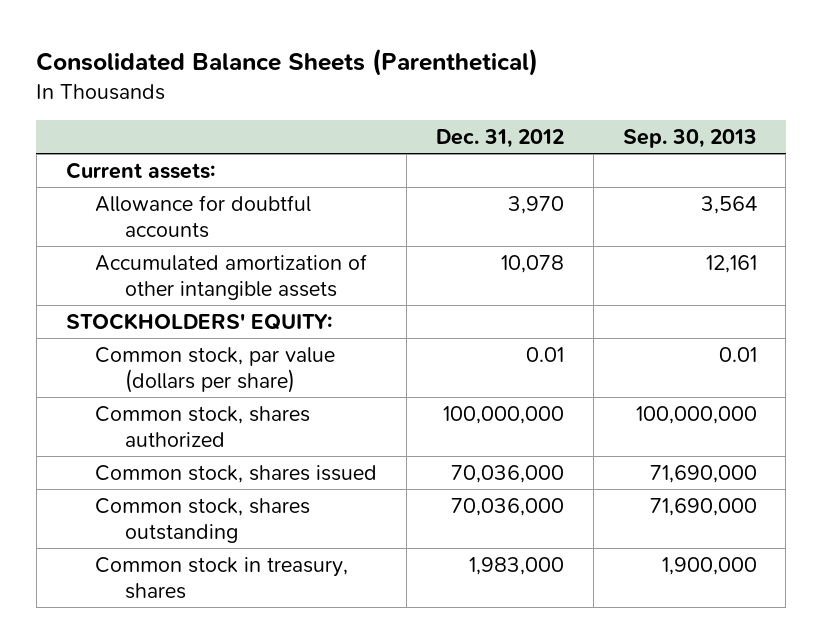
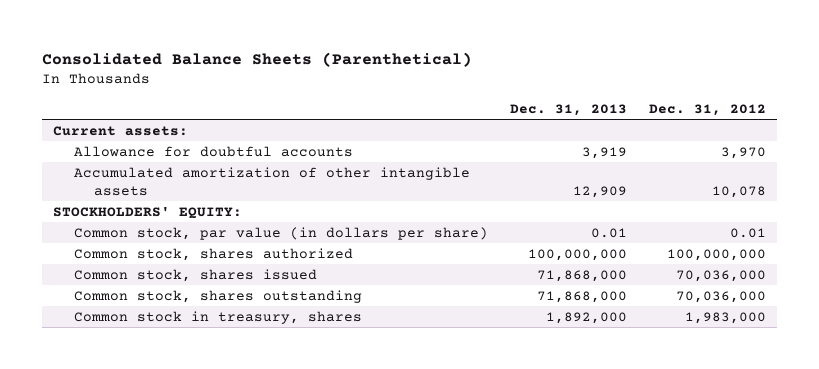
- | Dec. 31, 2012 | Sep. 30, 2013
+ | Dec. 31, 2013 | Dec. 31, 2012
- Common stock, par value (dollars per share) | 0.01 | 0.01
+ Common stock, par value (in dollars per share) | 0.01 | 0.01

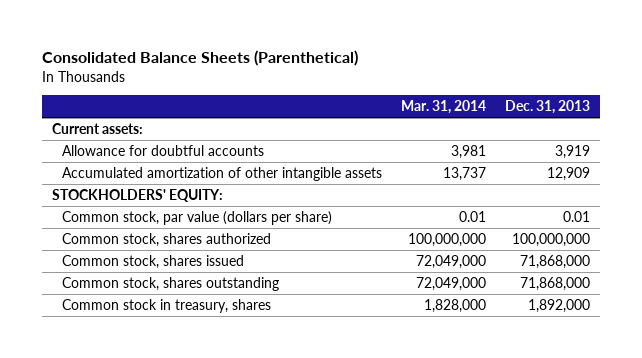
- | Dec. 31, 2013 | Dec. 31, 2012
+ | Mar. 31, 2014 | Dec. 31, 2013
- Common stock, par value (in dollars per share) | 0.01 | 0.01
+ Common stock, par value (dollars per share) | 0.01 | 0.01

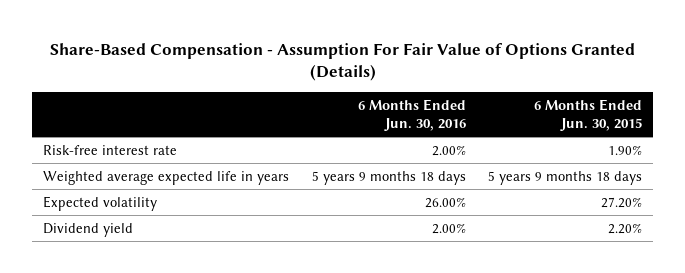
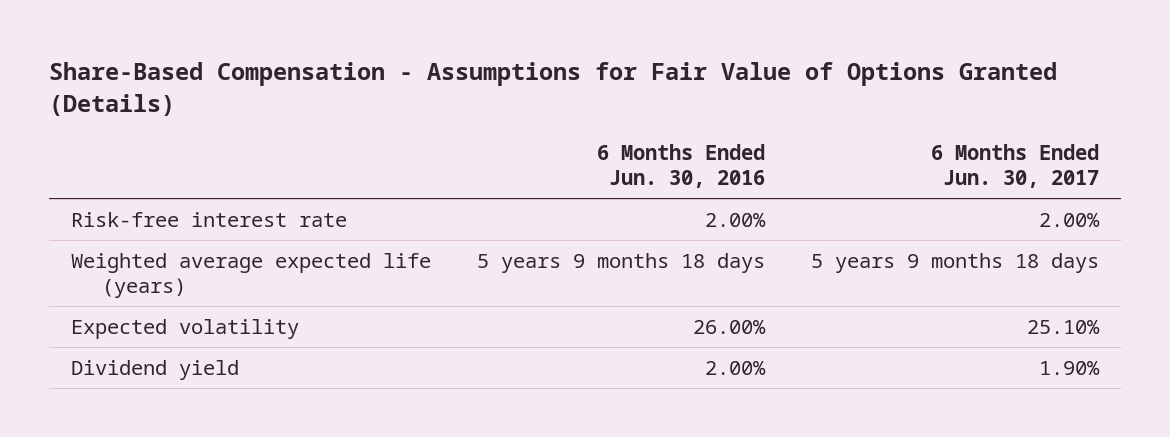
- Share-Based Compensation - Assumption For Fair Value of Options Granted (Details)
+ Share-Based Compensation - Assumptions for Fair Value of Options Granted (Details)
- | 6 Months Ended Jun. 30, 2016 | 6 Months Ended Jun. 30, 2015
+ | 6 Months Ended Jun. 30, 2016 | 6 Months Ended Jun. 30, 2017
- Weighted average expected life in years | 5 years 9 months 18 days | 5 years 9 months 18 days
+ Weighted average expected life (years) | 5 years 9 months 18 days | 5 years 9 months 18 days

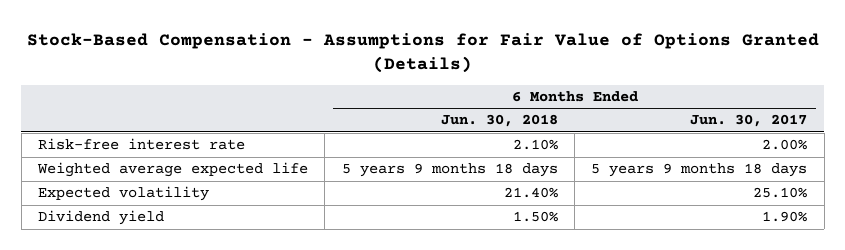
- Share-Based Compensation - Assumptions for Fair Value of Options Granted (Details)
+ Stock-Based Compensation - Assumptions for Fair Value of Options Granted (Details)
- | 6 Months Ended Jun. 30, 2016 | 6 Months Ended Jun. 30, 2017
+ | 6 Months Ended Jun. 30, 2018 | 6 Months Ended Jun. 30, 2017
- Weighted average expected life (years) | 5 years 9 months 18 days | 5 years 9 months 18 days
+ Weighted average expected life | 5 years 9 months 18 days | 5 years 9 months 18 days

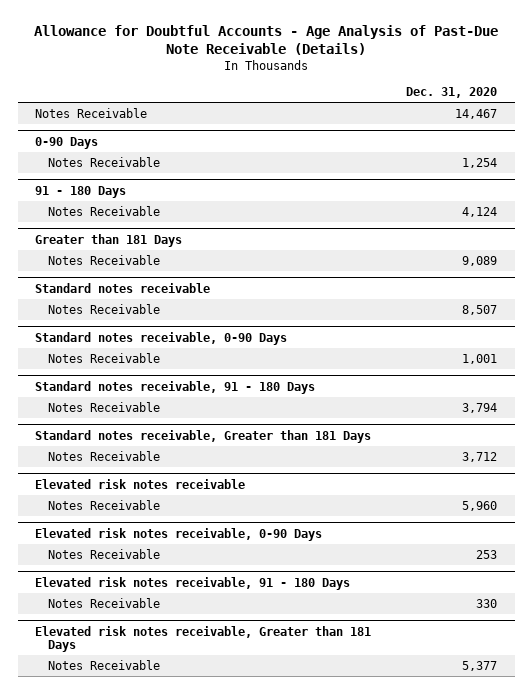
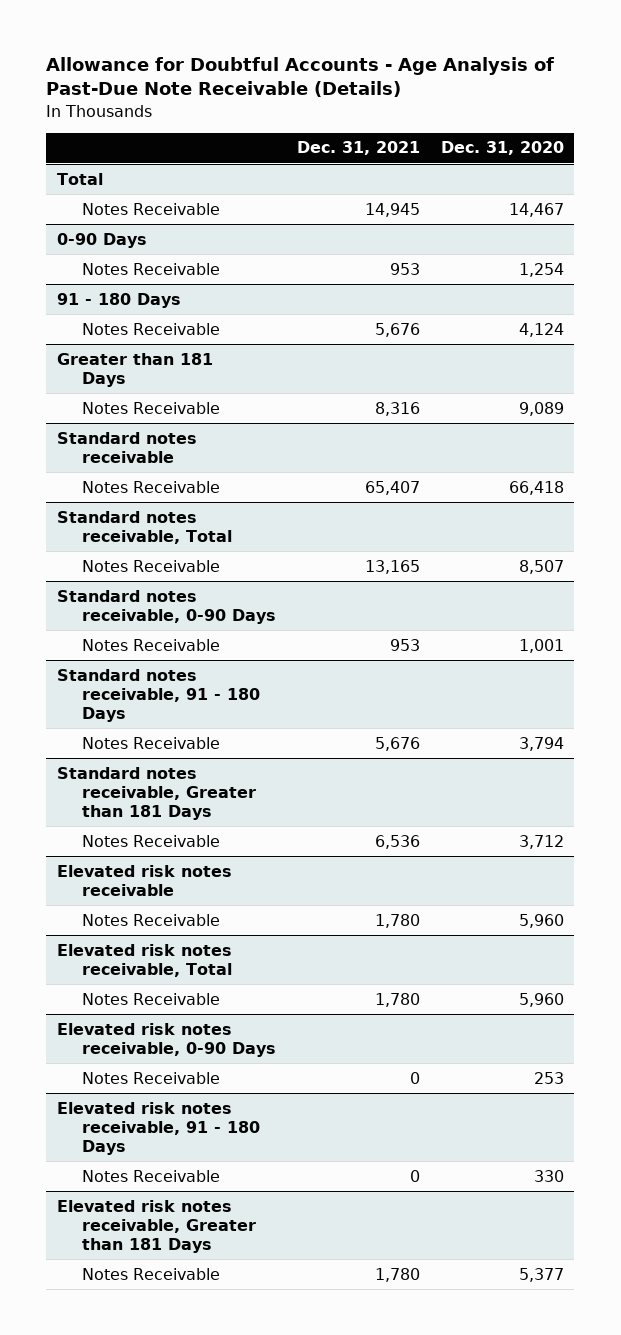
- | Dec. 31, 2020
+ | Dec. 31, 2021 | Dec. 31, 2020
+ Total
@ Standard notes receivable
+ Notes Receivable | 65,407 | 66,418
+ Standard notes receivable, Total
+ Elevated risk notes receivable, Total
+ Notes Receivable | 1,780 | 5,960

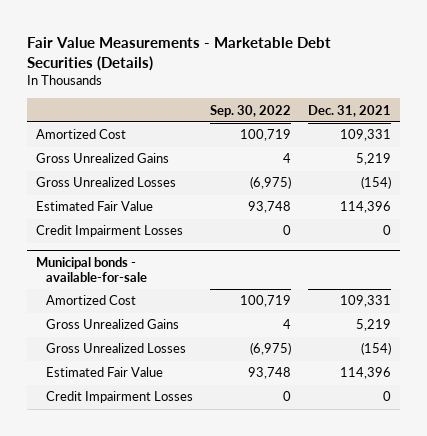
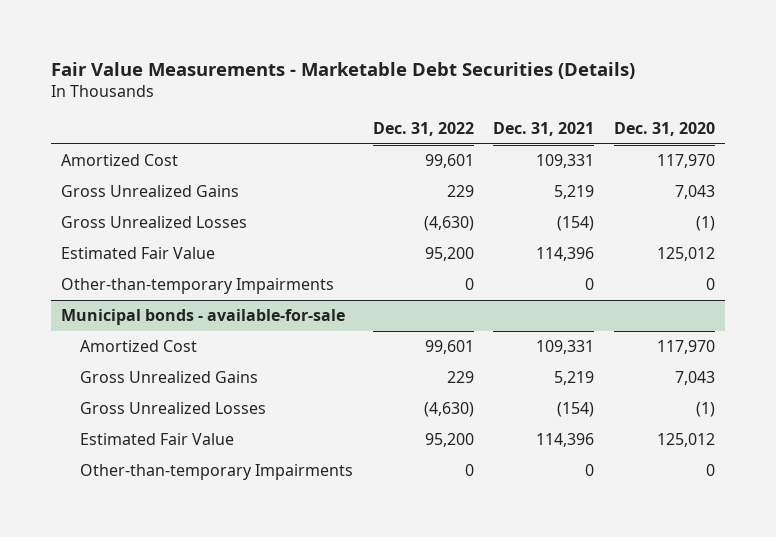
- | Sep. 30, 2022 | Dec. 31, 2021
+ | Dec. 31, 2022 | Dec. 31, 2021 | Dec. 31, 2020
- Credit Impairment Losses | 0 | 0
+ Other-than-temporary Impairments | 0 | 0 | 0
@ Municipal bonds - available-for-sale
- Credit Impairment Losses | 0 | 0
+ Other-than-temporary Impairments | 0 | 0 | 0

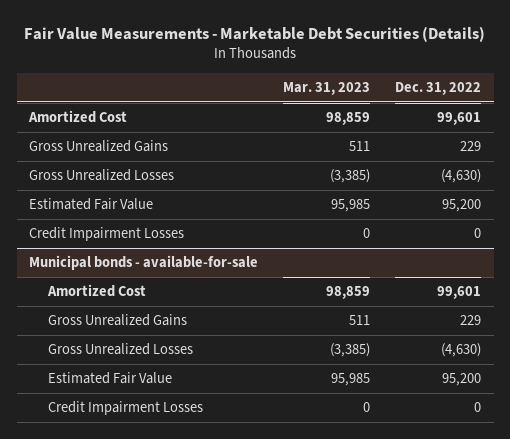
- | Dec. 31, 2022 | Dec. 31, 2021 | Dec. 31, 2020
+ | Mar. 31, 2023 | Dec. 31, 2022
- Other-than-temporary Impairments | 0 | 0 | 0
+ Credit Impairment Losses | 0 | 0
@ Municipal bonds - available-for-sale
- Other-than-temporary Impairments | 0 | 0 | 0
+ Credit Impairment Losses | 0 | 0

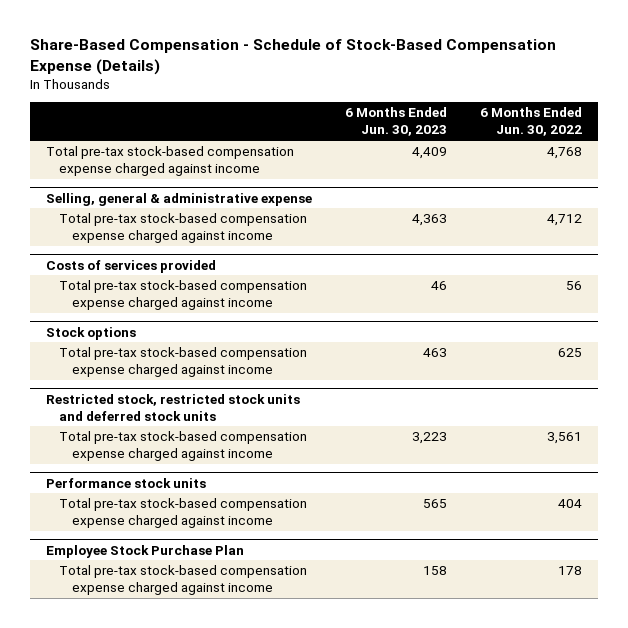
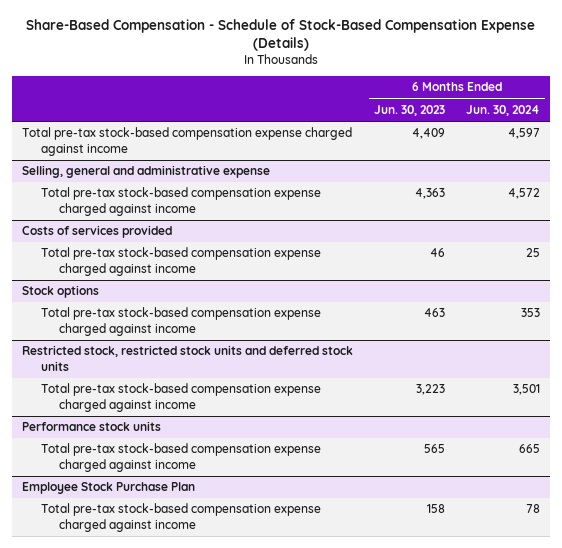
- | 6 Months Ended Jun. 30, 2023 | 6 Months Ended Jun. 30, 2022
+ | 6 Months Ended Jun. 30, 2023 | 6 Months Ended Jun. 30, 2024
- Selling, general & administrative expense
+ Selling, general and administrative expense

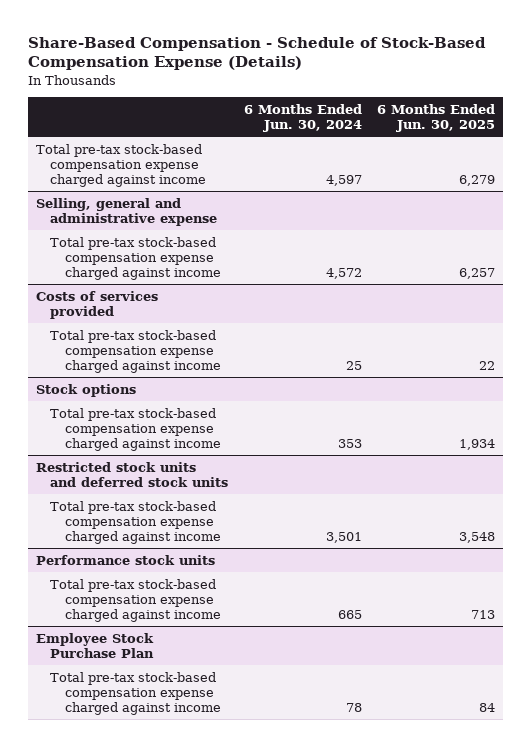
- | 6 Months Ended Jun. 30, 2023 | 6 Months Ended Jun. 30, 2024
+ | 6 Months Ended Jun. 30, 2024 | 6 Months Ended Jun. 30, 2025
- Restricted stock, restricted stock units and deferred stock units
+ Restricted stock units and deferred stock units

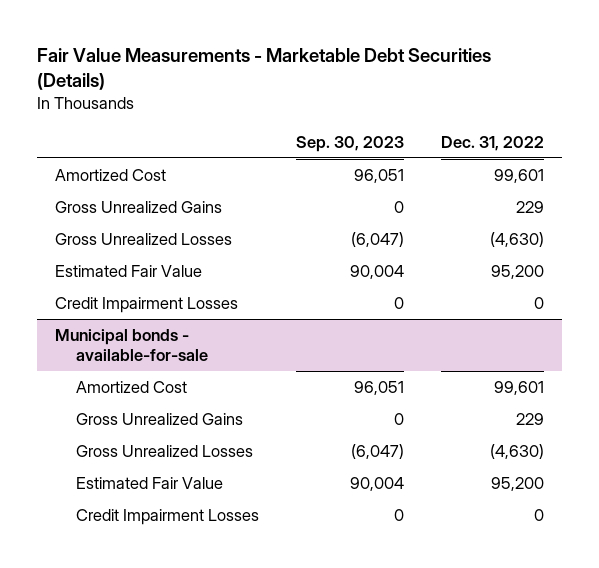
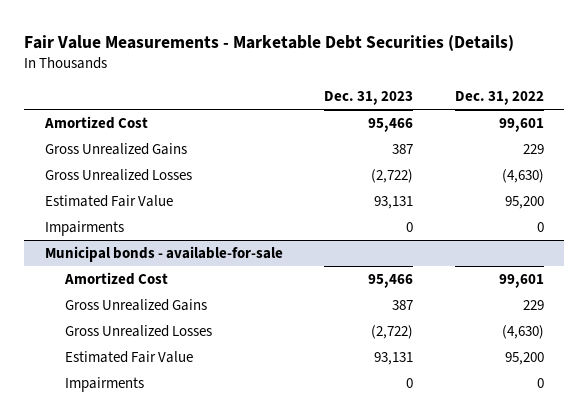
- | Sep. 30, 2023 | Dec. 31, 2022
+ | Dec. 31, 2023 | Dec. 31, 2022
- Credit Impairment Losses | 0 | 0
+ Impairments | 0 | 0
@ Municipal bonds - available-for-sale
- Credit Impairment Losses | 0 | 0
+ Impairments | 0 | 0

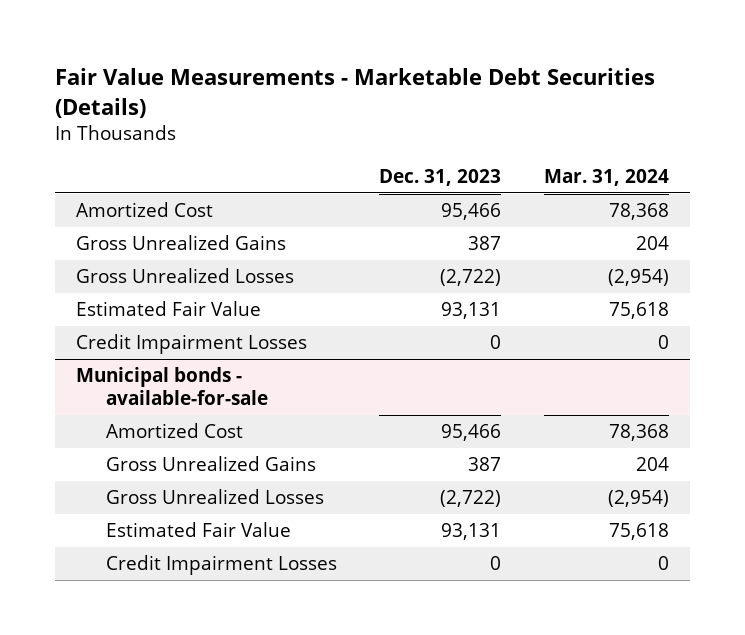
- | Dec. 31, 2023 | Dec. 31, 2022
+ | Dec. 31, 2023 | Mar. 31, 2024
- Impairments | 0 | 0
+ Credit Impairment Losses | 0 | 0
@ Municipal bonds - available-for-sale
- Impairments | 0 | 0
+ Credit Impairment Losses | 0 | 0

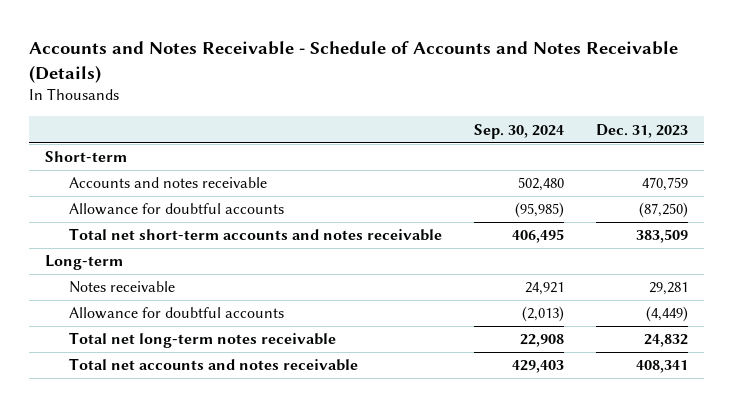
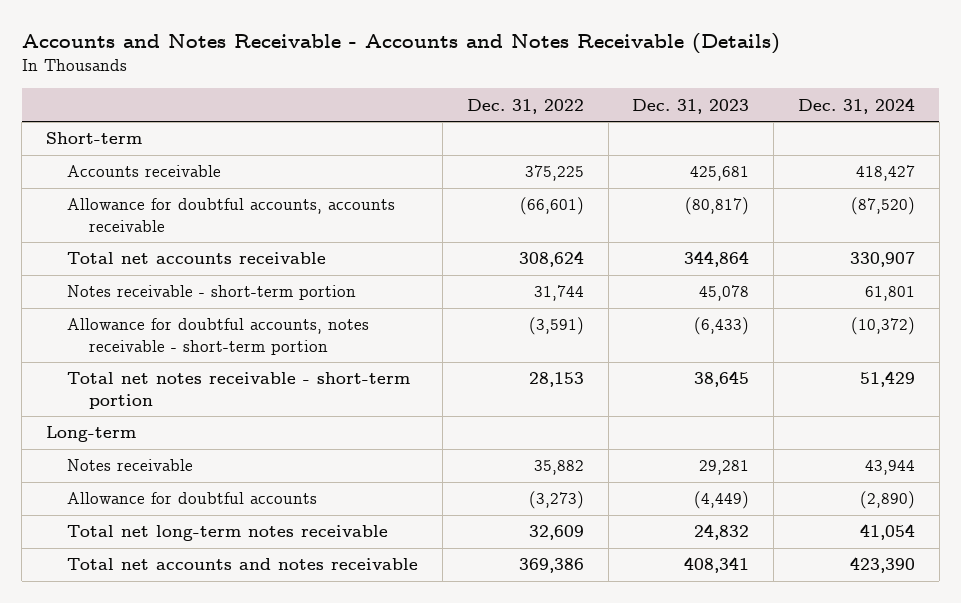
- Accounts and Notes Receivable - Schedule of Accounts and Notes Receivable (Details)
+ Accounts and Notes Receivable - Accounts and Notes Receivable (Details)
- | Sep. 30, 2024 | Dec. 31, 2023
+ | Dec. 31, 2022 | Dec. 31, 2023 | Dec. 31, 2024
- Accounts and notes receivable | 502,480 | 470,759
- Allowance for doubtful accounts | (95,985) | (87,250)
- Total net short-term accounts and notes receivable | 406,495 | 383,509
+ Accounts receivable | 375,225 | 425,681 | 418,427
+ Allowance for doubtful accounts, accounts receivable | (66,601) | (80,817) | (87,520)
+ Total net accounts receivable | 308,624 | 344,864 | 330,907
+ Notes receivable - short-term portion | 31,744 | 45,078 | 61,801
+ Allowance for doubtful accounts, notes receivable - short-term portion | (3,591) | (6,433) | (10,372)
+ Total net notes receivable - short-term portion | 28,153 | 38,645 | 51,429

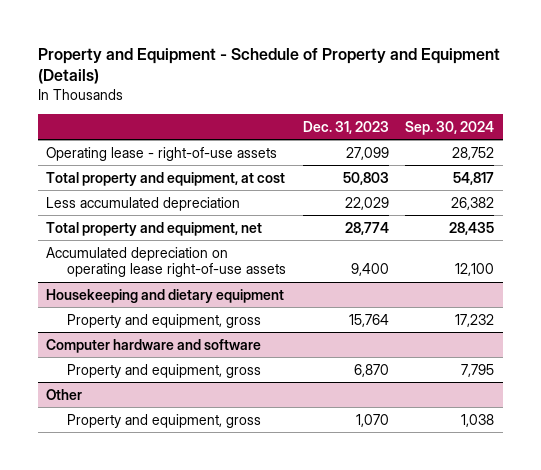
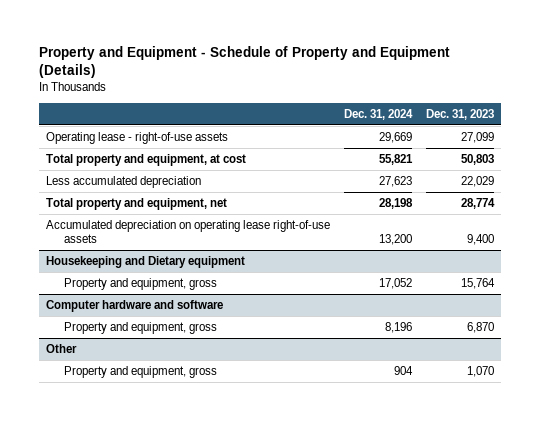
- | Dec. 31, 2023 | Sep. 30, 2024
+ | Dec. 31, 2024 | Dec. 31, 2023
- Housekeeping and dietary equipment
+ Housekeeping and Dietary equipment

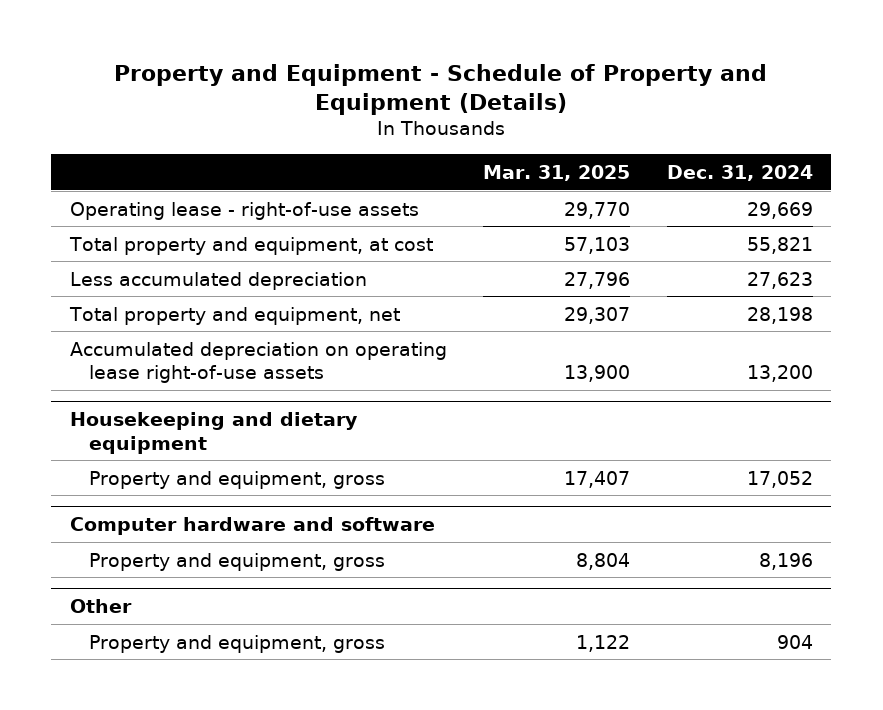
- | Dec. 31, 2024 | Dec. 31, 2023
+ | Mar. 31, 2025 | Dec. 31, 2024
- Housekeeping and Dietary equipment
+ Housekeeping and dietary equipment

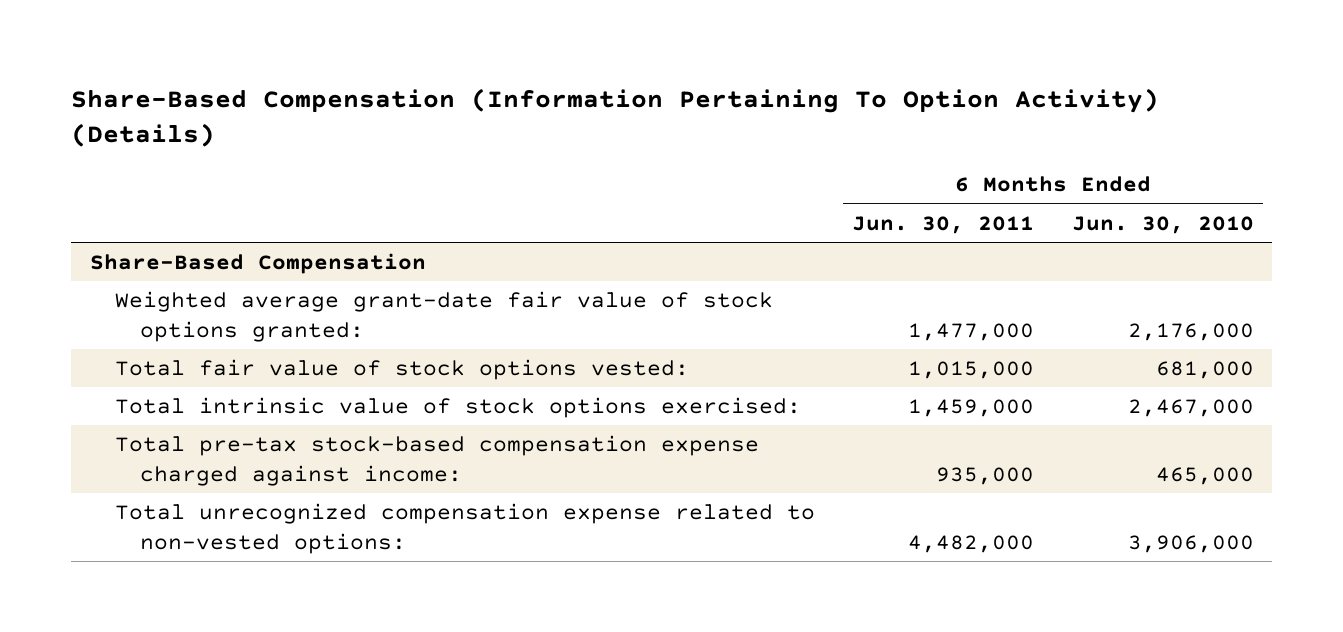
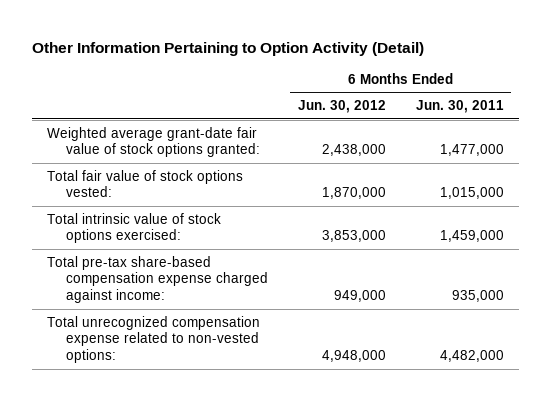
- Share-Based Compensation (Information Pertaining To Option Activity) (Details)
+ Other Information Pertaining to Option Activity (Detail)
- | 6 Months Ended Jun. 30, 2011 | 6 Months Ended Jun. 30, 2010
+ | 6 Months Ended Jun. 30, 2012 | 6 Months Ended Jun. 30, 2011
- Share-Based Compensation
- Total pre-tax stock-based compensation expense charged against income: | 935,000 | 465,000
+ Total pre-tax share-based compensation expense charged against income: | 949,000 | 935,000

